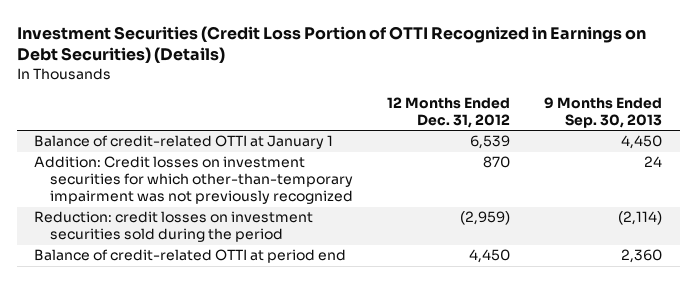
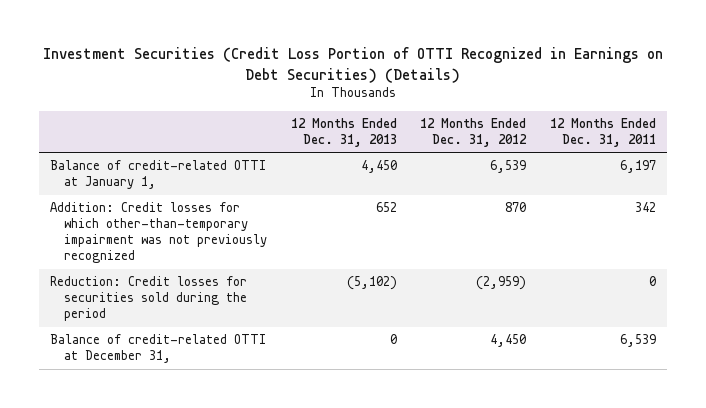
- | 12 Months Ended Dec. 31, 2012 | 9 Months Ended Sep. 30, 2013
+ | 12 Months Ended Dec. 31, 2013 | 12 Months Ended Dec. 31, 2012 | 12 Months Ended Dec. 31, 2011
- Balance of credit-related OTTI at January 1 | 6,539 | 4,450
- Addition: Credit losses on investment securities for which other-than-temporary impairment was not previously recognized | 870 | 24
- Reduction: credit losses on investment securities sold during the period | (2,959) | (2,114)
- Balance of credit-related OTTI at period end | 4,450 | 2,360
+ Balance of credit-related OTTI at January 1, | 4,450 | 6,539 | 6,197
+ Addition: Credit losses for which other-than-temporary impairment was not previously recognized | 652 | 870 | 342
+ Reduction: Credit losses for securities sold during the period | (5,102) | (2,959) | 0
+ Balance of credit-related OTTI at December 31, | 0 | 4,450 | 6,539

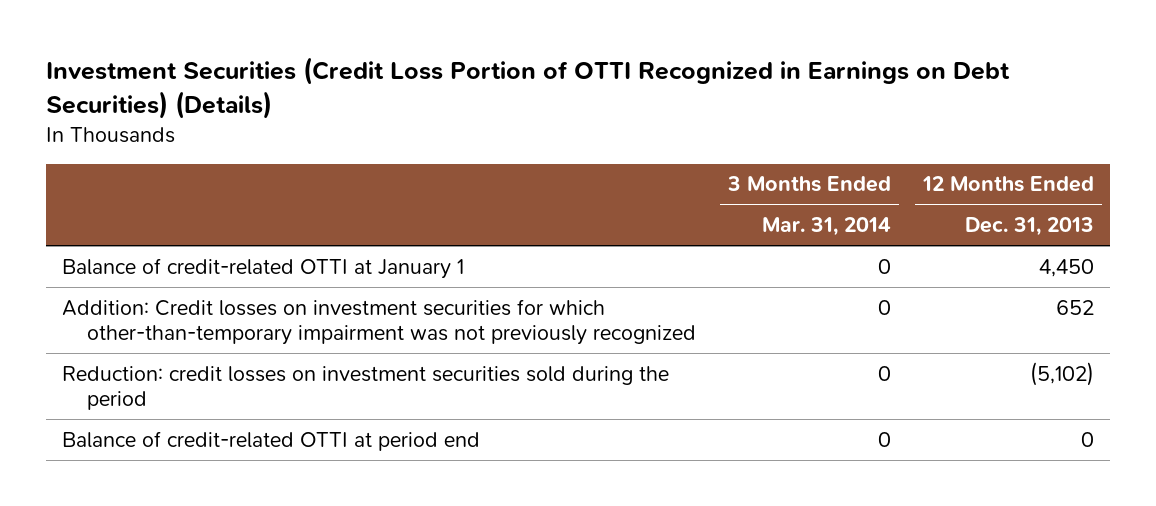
- | 12 Months Ended Dec. 31, 2013 | 12 Months Ended Dec. 31, 2012 | 12 Months Ended Dec. 31, 2011
+ | 3 Months Ended Mar. 31, 2014 | 12 Months Ended Dec. 31, 2013
- Balance of credit-related OTTI at January 1, | 4,450 | 6,539 | 6,197
- Addition: Credit losses for which other-than-temporary impairment was not previously recognized | 652 | 870 | 342
- Reduction: Credit losses for securities sold during the period | (5,102) | (2,959) | 0
- Balance of credit-related OTTI at December 31, | 0 | 4,450 | 6,539
+ Balance of credit-related OTTI at January 1 | 0 | 4,450
+ Addition: Credit losses on investment securities for which other-than-temporary impairment was not previously recognized | 0 | 652
+ Reduction: credit losses on investment securities sold during the period | 0 | (5,102)
+ Balance of credit-related OTTI at period end | 0 | 0

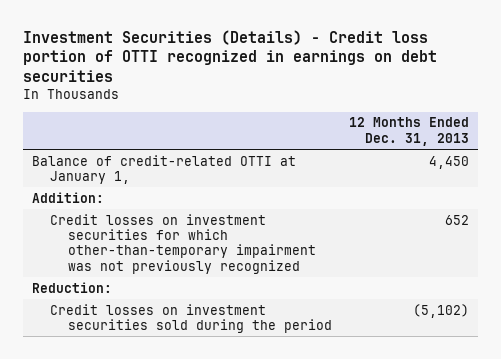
- Investment Securities (Credit Loss Portion of OTTI Recognized in Earnings on Debt Securities) (Details)
+ Investment Securities (Details) - Credit loss portion of OTTI recognized in earnings on debt securities
- | 3 Months Ended Mar. 31, 2014 | 12 Months Ended Dec. 31, 2013
+ | 12 Months Ended Dec. 31, 2013
- Balance of credit-related OTTI at January 1 | 0 | 4,450
- Addition: Credit losses on investment securities for which other-than-temporary impairment was not previously recognized | 0 | 652
- Reduction: credit losses on investment securities sold during the period | 0 | (5,102)
- Balance of credit-related OTTI at period end | 0 | 0
+ Balance of credit-related OTTI at January 1, | 4,450
+ Addition:
+ Credit losses on investment securities for which other-than-temporary impairment was not previously recognized | 652
+ Reduction:
+ Credit losses on investment securities sold during the period | (5,102)

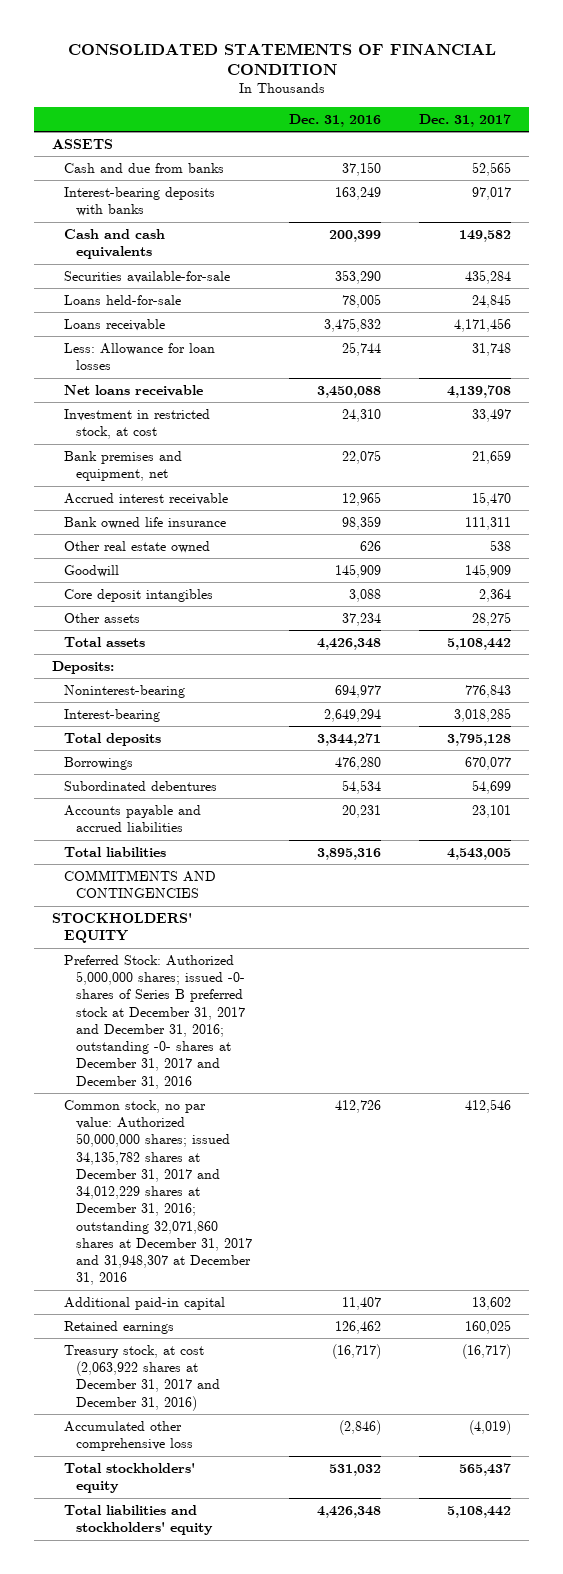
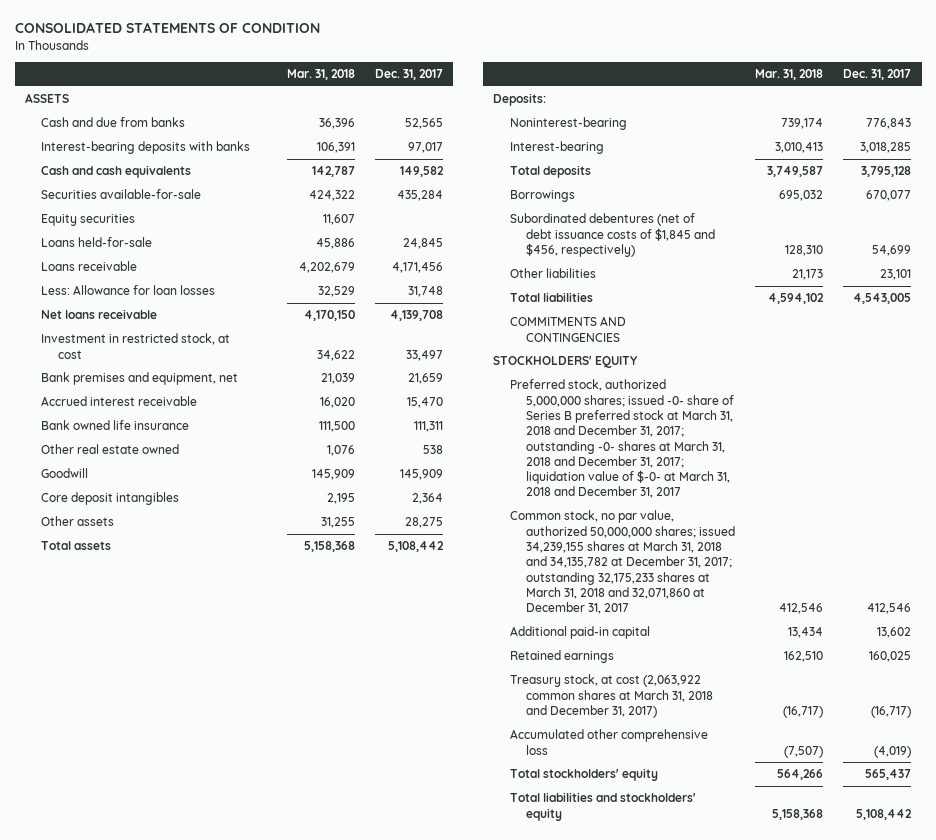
- CONSOLIDATED STATEMENTS OF FINANCIAL CONDITION
+ CONSOLIDATED STATEMENTS OF CONDITION
- | Dec. 31, 2016 | Dec. 31, 2017
+ | Mar. 31, 2018 | Dec. 31, 2017
+ Equity securities | 11,607 |
- Subordinated debentures | 54,534 | 54,699
- Accounts payable and accrued liabilities | 20,231 | 23,101
+ Subordinated debentures (net of debt issuance costs of $1,845 and $456, respectively) | 128,310 | 54,699
+ Other liabilities | 21,173 | 23,101
- Preferred Stock: Authorized 5,000,000 shares; issued -0- shares of Series B preferred stock at December 31, 2017 and December 31, 2016; outstanding -0- shares at December 31, 2017 and December 31, 2016
- Common stock, no par value: Authorized 50,000,000 shares; issued 34,135,782 shares at December 31, 2017 and 34,012,229 shares at December 31, 2016; outstanding 32,071,860 shares at December 31, 2017 and 31,948,307 at December 31, 2016 | 412,726 | 412,546
+ Preferred stock, authorized 5,000,000 shares; issued -0- share of Series B preferred stock at March 31, 2018 and December 31, 2017; outstanding -0- shares at March 31, 2018 and December 31, 2017; liquidation value of $-0- at March 31, 2018 and December 31, 2017
+ Common stock, no par value, authorized 50,000,000 shares; issued 34,239,155 shares at March 31, 2018 and 34,135,782 at December 31, 2017; outstanding 32,175,233 shares at March 31, 2018 and 32,071,860 at December 31, 2017 | 412,546 | 412,546
- Treasury stock, at cost (2,063,922 shares at December 31, 2017 and December 31, 2016) | (16,717) | (16,717)
+ Treasury stock, at cost (2,063,922 common shares at March 31, 2018 and December 31, 2017) | (16,717) | (16,717)

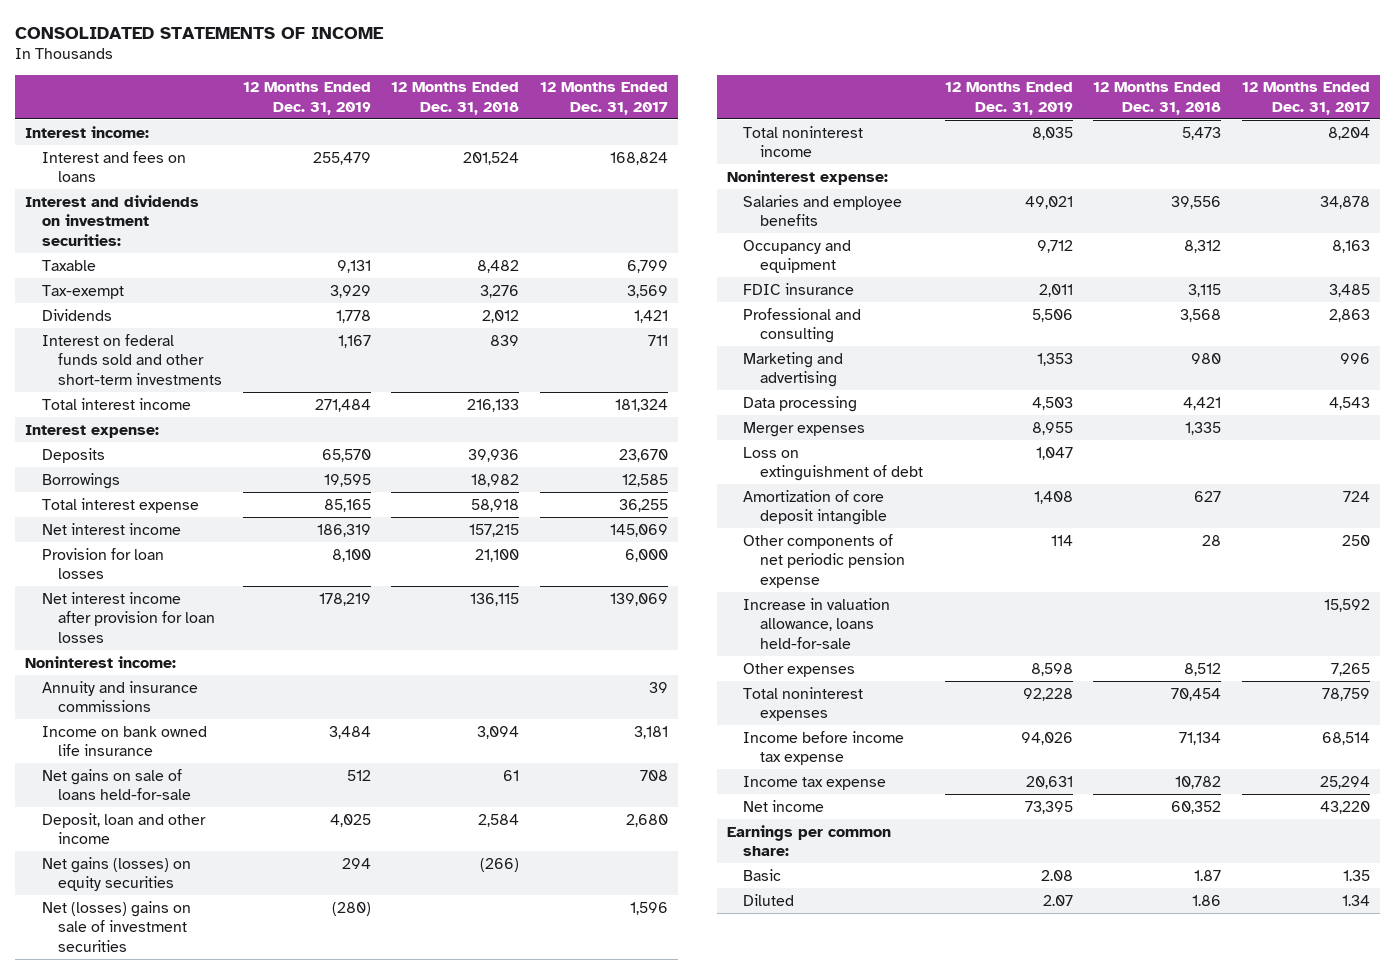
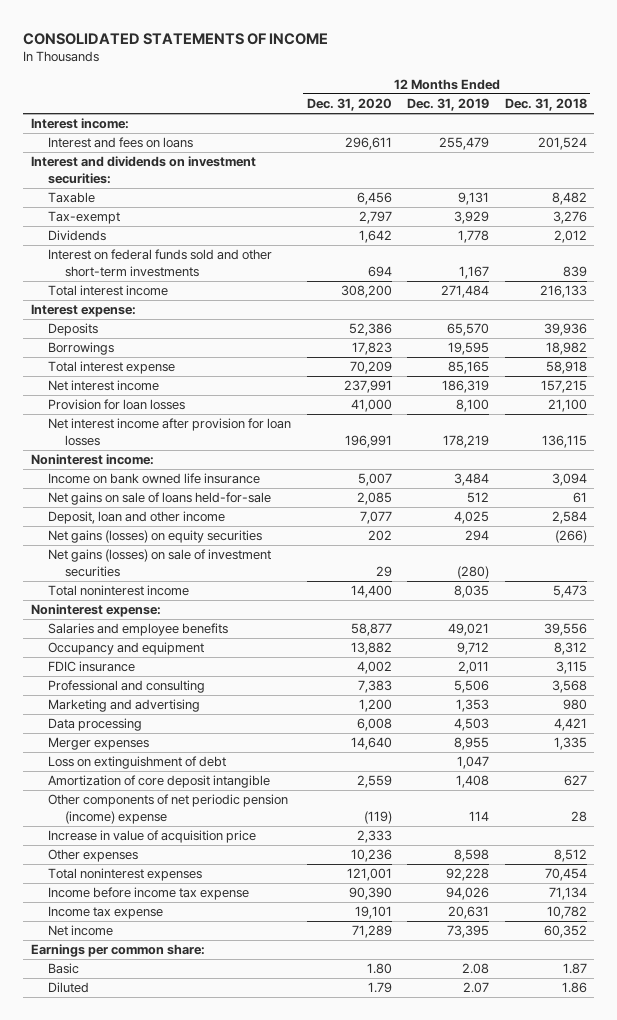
- | 12 Months Ended Dec. 31, 2019 | 12 Months Ended Dec. 31, 2018 | 12 Months Ended Dec. 31, 2017
+ | 12 Months Ended Dec. 31, 2020 | 12 Months Ended Dec. 31, 2019 | 12 Months Ended Dec. 31, 2018
- Annuity and insurance commissions | | | 39
- Net (losses) gains on sale of investment securities | (280) | | 1,596
+ Net gains (losses) on sale of investment securities | 29 | (280) |
- Other components of net periodic pension expense | 114 | 28 | 250
- Increase in valuation allowance, loans held-for-sale | | | 15,592
+ Other components of net periodic pension (income) expense | (119) | 114 | 28
+ Increase in value of acquisition price | 2,333 | |

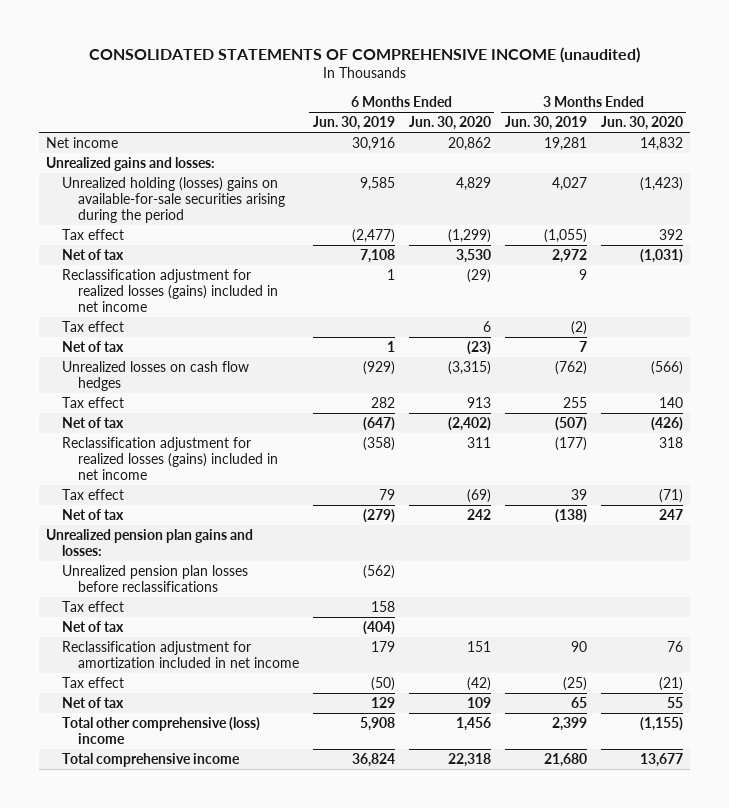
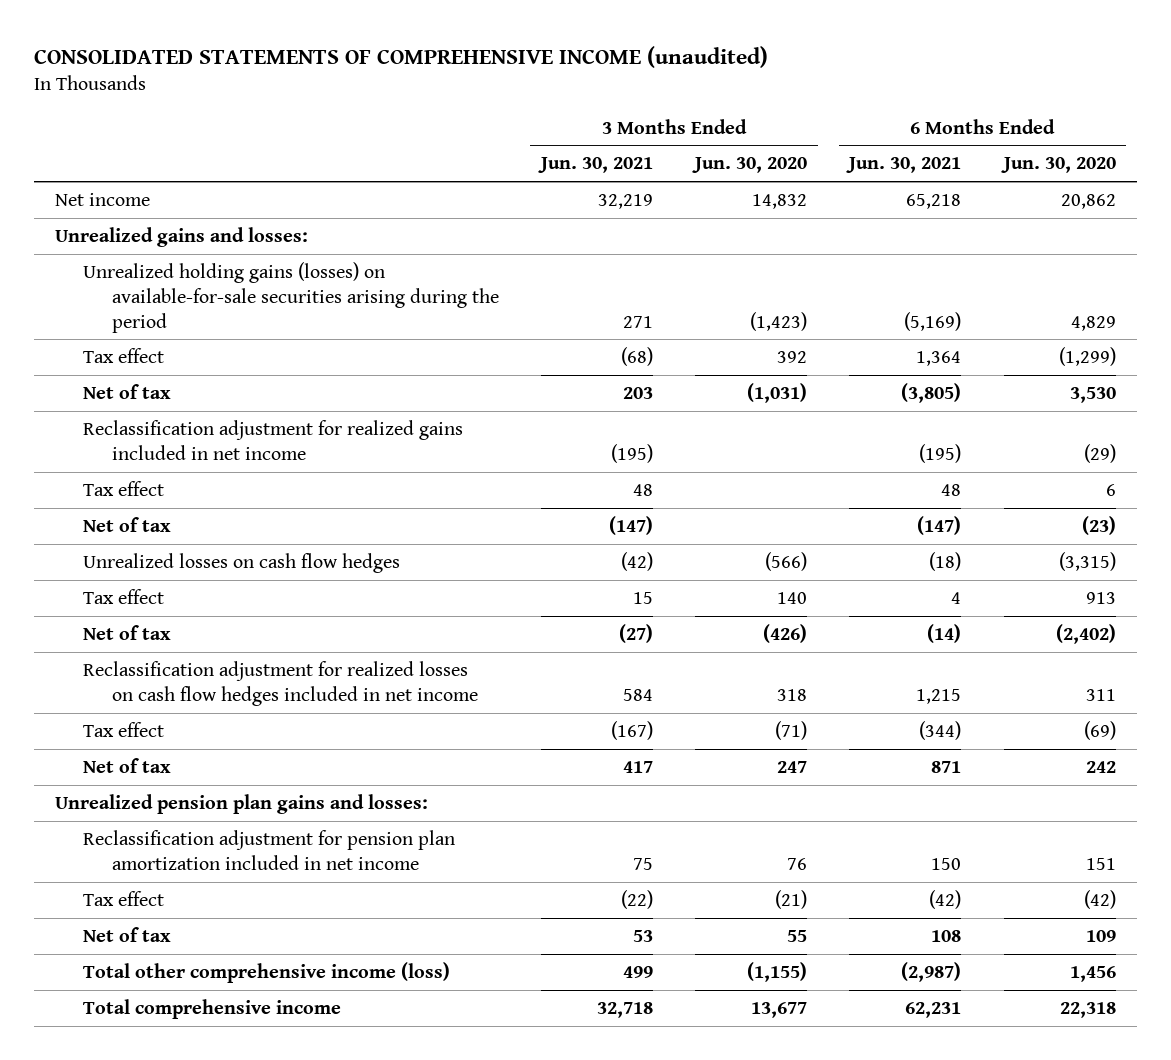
- | 6 Months Ended Jun. 30, 2019 | 6 Months Ended Jun. 30, 2020 | 3 Months Ended Jun. 30, 2019 | 3 Months Ended Jun. 30, 2020
+ | 3 Months Ended Jun. 30, 2021 | 3 Months Ended Jun. 30, 2020 | 6 Months Ended Jun. 30, 2021 | 6 Months Ended Jun. 30, 2020
- Unrealized holding (losses) gains on available-for-sale securities arising during the period | 9,585 | 4,829 | 4,027 | (1,423)
+ Unrealized holding gains (losses) on available-for-sale securities arising during the period | 271 | (1,423) | (5,169) | 4,829
- Reclassification adjustment for realized losses (gains) included in net income | 1 | (29) | 9 |
+ Reclassification adjustment for realized gains included in net income | (195) | | (195) | (29)
- Reclassification adjustment for realized losses (gains) included in net income | (358) | 311 | (177) | 318
+ Reclassification adjustment for realized losses on cash flow hedges included in net income | 584 | 318 | 1,215 | 311
- Unrealized pension plan losses before reclassifications | (562) | | |
- Tax effect | 158 | | |
- Net of tax | (404) | | |
- Reclassification adjustment for amortization included in net income | 179 | 151 | 90 | 76
+ Reclassification adjustment for pension plan amortization included in net income | 75 | 76 | 150 | 151
- Total other comprehensive (loss) income | 5,908 | 1,456 | 2,399 | (1,155)
+ Total other comprehensive income (loss) | 499 | (1,155) | (2,987) | 1,456

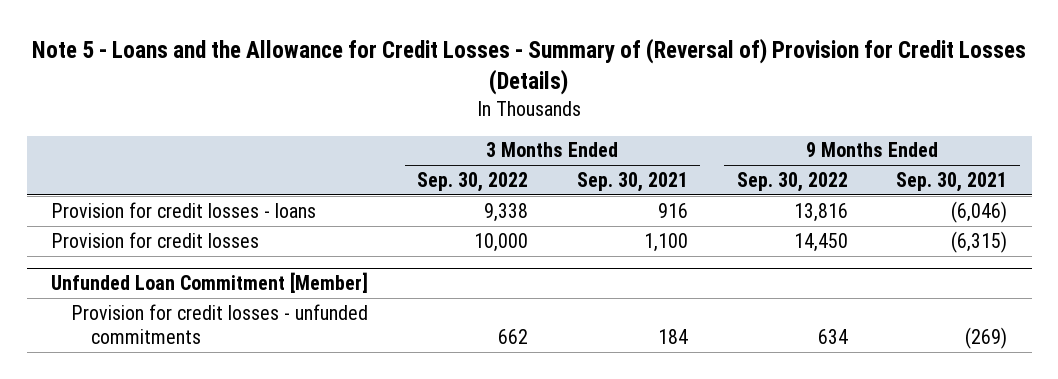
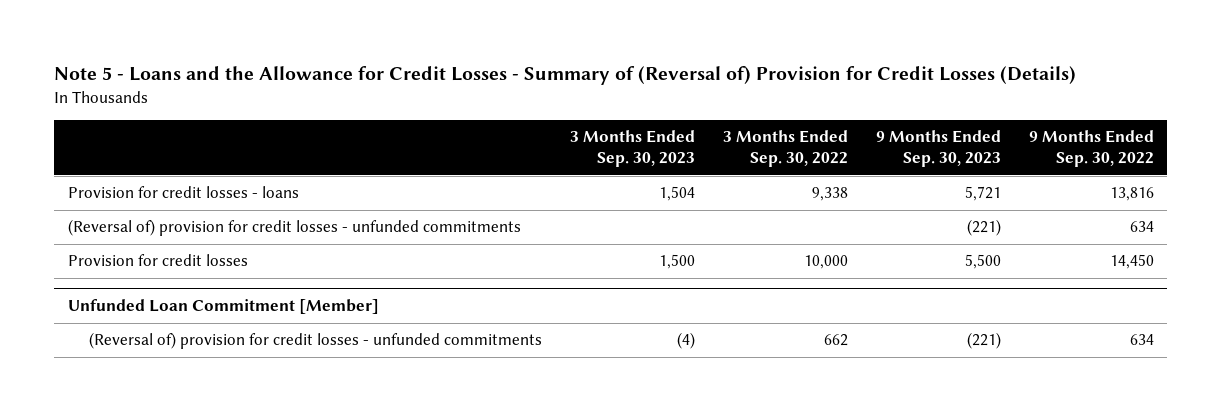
- | 3 Months Ended Sep. 30, 2022 | 3 Months Ended Sep. 30, 2021 | 9 Months Ended Sep. 30, 2022 | 9 Months Ended Sep. 30, 2021
+ | 3 Months Ended Sep. 30, 2023 | 3 Months Ended Sep. 30, 2022 | 9 Months Ended Sep. 30, 2023 | 9 Months Ended Sep. 30, 2022
+ (Reversal of) provision for credit losses - unfunded commitments | | | (221) | 634
@ Unfunded Loan Commitment [Member]
- Provision for credit losses - unfunded commitments | 662 | 184 | 634 | (269)
+ (Reversal of) provision for credit losses - unfunded commitments | (4) | 662 | (221) | 634

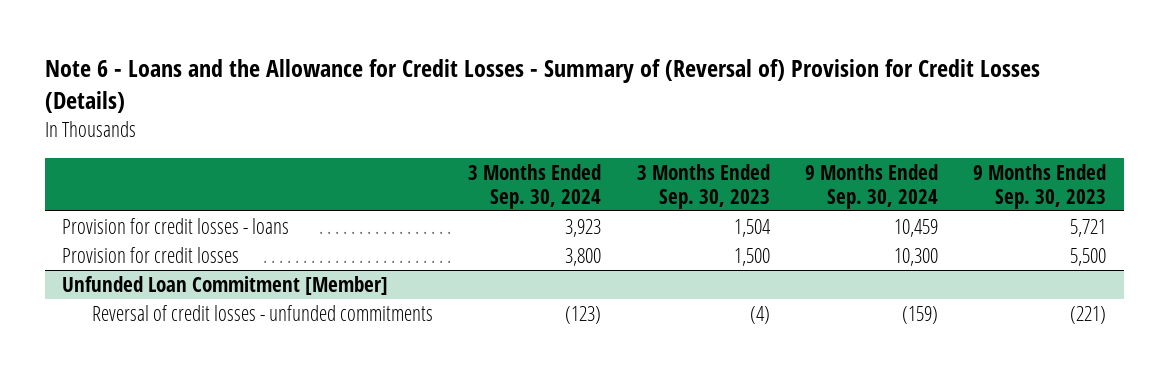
- Note 5 - Loans and the Allowance for Credit Losses - Summary of (Reversal of) Provision for Credit Losses (Details)
+ Note 6 - Loans and the Allowance for Credit Losses - Summary of (Reversal of) Provision for Credit Losses (Details)
- | 3 Months Ended Sep. 30, 2023 | 3 Months Ended Sep. 30, 2022 | 9 Months Ended Sep. 30, 2023 | 9 Months Ended Sep. 30, 2022
+ | 3 Months Ended Sep. 30, 2024 | 3 Months Ended Sep. 30, 2023 | 9 Months Ended Sep. 30, 2024 | 9 Months Ended Sep. 30, 2023
- (Reversal of) provision for credit losses - unfunded commitments | | | (221) | 634
@ Unfunded Loan Commitment [Member]
- (Reversal of) provision for credit losses - unfunded commitments | (4) | 662 | (221) | 634
+ Reversal of credit losses - unfunded commitments | (123) | (4) | (159) | (221)

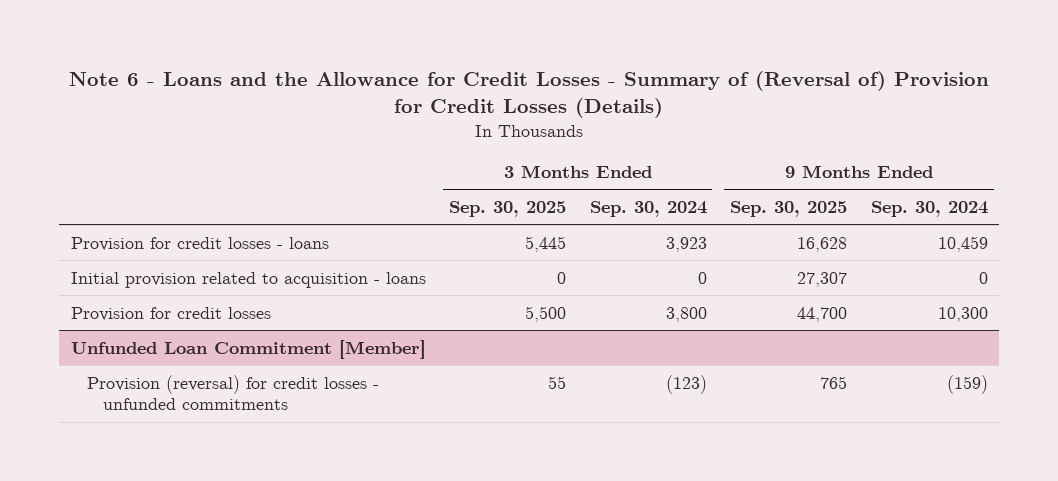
- | 3 Months Ended Sep. 30, 2024 | 3 Months Ended Sep. 30, 2023 | 9 Months Ended Sep. 30, 2024 | 9 Months Ended Sep. 30, 2023
+ | 3 Months Ended Sep. 30, 2025 | 3 Months Ended Sep. 30, 2024 | 9 Months Ended Sep. 30, 2025 | 9 Months Ended Sep. 30, 2024
+ Initial provision related to acquisition - loans | 0 | 0 | 27,307 | 0
@ Unfunded Loan Commitment [Member]
- Reversal of credit losses - unfunded commitments | (123) | (4) | (159) | (221)
+ Provision (reversal) for credit losses - unfunded commitments | 55 | (123) | 765 | (159)

